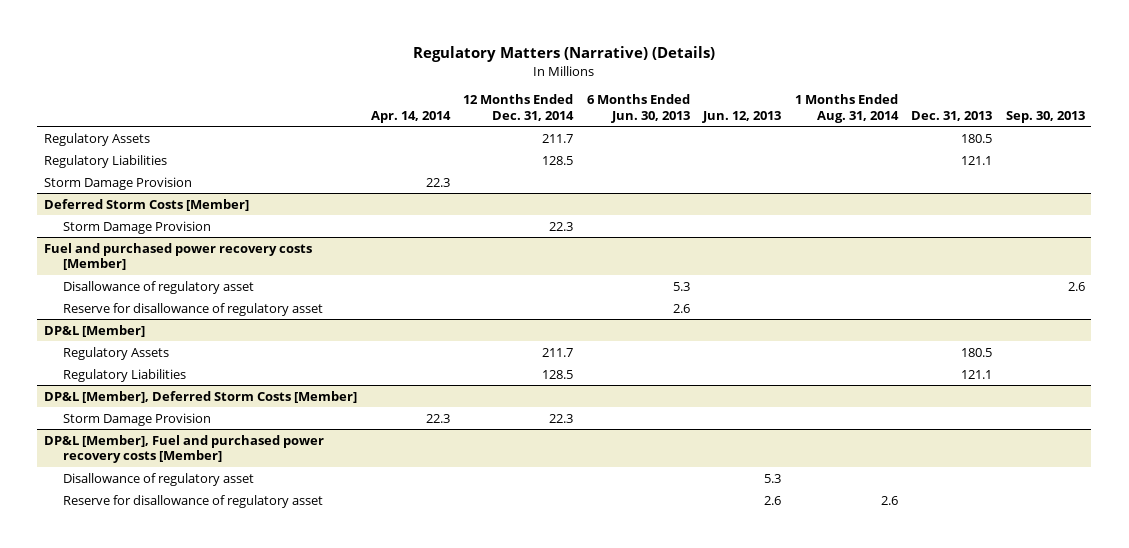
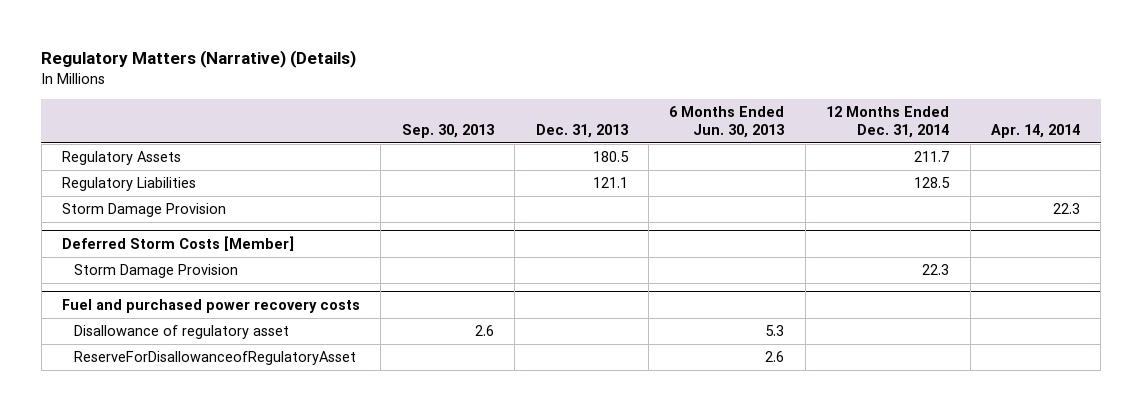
- | Apr. 14, 2014 | 12 Months Ended Dec. 31, 2014 | 6 Months Ended Jun. 30, 2013 | Jun. 12, 2013 | 1 Months Ended Aug. 31, 2014 | Dec. 31, 2013 | Sep. 30, 2013
+ | Sep. 30, 2013 | Dec. 31, 2013 | 6 Months Ended Jun. 30, 2013 | 12 Months Ended Dec. 31, 2014 | Apr. 14, 2014
- Fuel and purchased power recovery costs [Member]
+ Fuel and purchased power recovery costs
- Reserve for disallowance of regulatory asset | | | 2.6 | | | |
- DP&L [Member]
- Regulatory Assets | | 211.7 | | | | 180.5 |
- Regulatory Liabilities | | 128.5 | | | | 121.1 |
- DP&L [Member], Deferred Storm Costs [Member]
- Storm Damage Provision | 22.3 | 22.3 | | | | |
- DP&L [Member], Fuel and purchased power recovery costs [Member]
- Disallowance of regulatory asset | | | | 5.3 | | |
- Reserve for disallowance of regulatory asset | | | | 2.6 | 2.6 | |
+ ReserveForDisallowanceofRegulatoryAsset | | | 2.6 | |

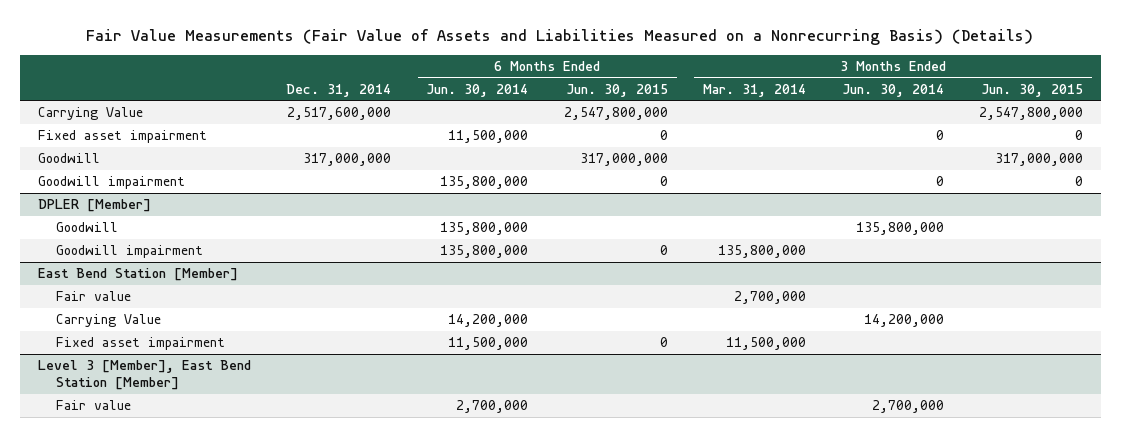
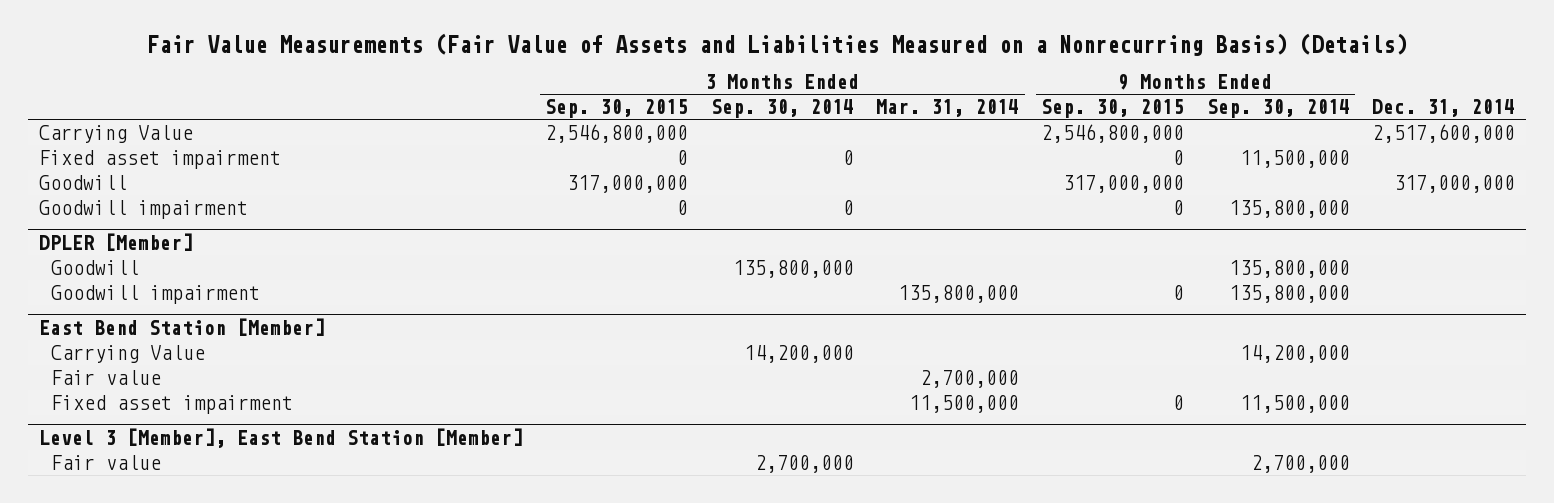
- | Dec. 31, 2014 | 6 Months Ended Jun. 30, 2014 | 6 Months Ended Jun. 30, 2015 | 3 Months Ended Mar. 31, 2014 | 3 Months Ended Jun. 30, 2014 | 3 Months Ended Jun. 30, 2015
+ | 3 Months Ended Sep. 30, 2015 | 3 Months Ended Sep. 30, 2014 | 3 Months Ended Mar. 31, 2014 | 9 Months Ended Sep. 30, 2015 | 9 Months Ended Sep. 30, 2014 | Dec. 31, 2014
@ East Bend Station [Member]
moved down: Fair value | | | 2,700,000 | | |

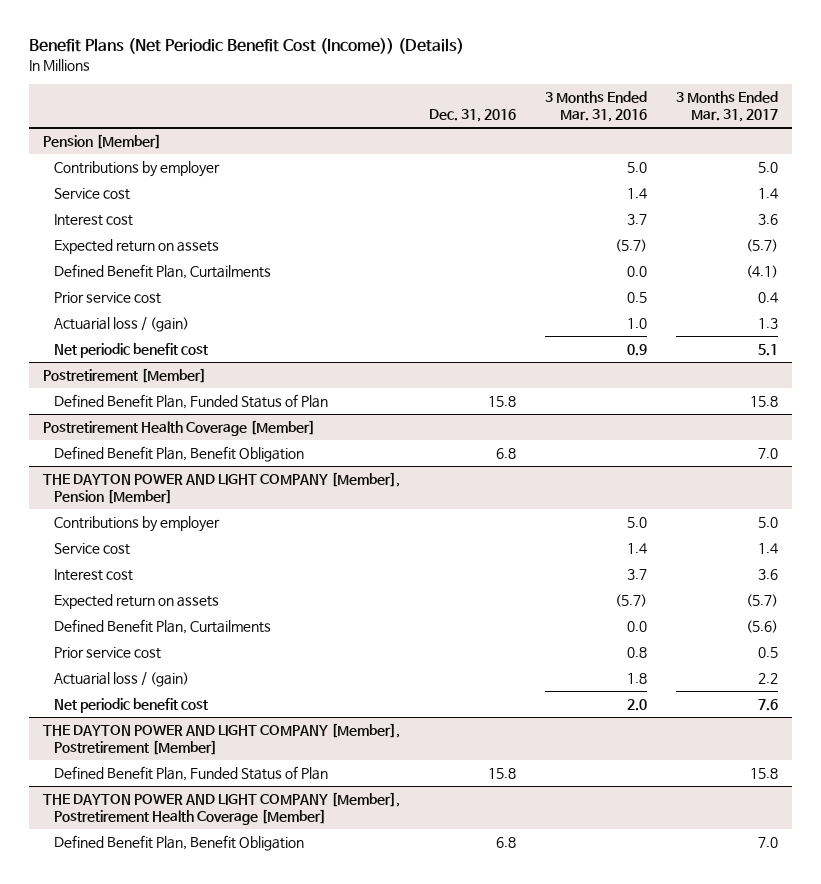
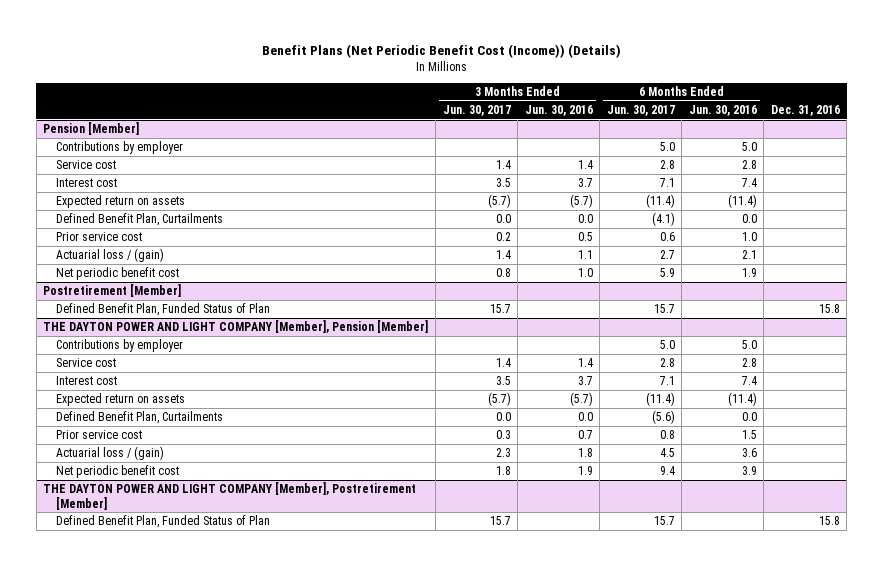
- | Dec. 31, 2016 | 3 Months Ended Mar. 31, 2016 | 3 Months Ended Mar. 31, 2017
+ | 3 Months Ended Jun. 30, 2017 | 3 Months Ended Jun. 30, 2016 | 6 Months Ended Jun. 30, 2017 | 6 Months Ended Jun. 30, 2016 | Dec. 31, 2016
- Postretirement Health Coverage [Member]
- Defined Benefit Plan, Benefit Obligation | 6.8 | | 7.0
- THE DAYTON POWER AND LIGHT COMPANY [Member], Postretirement Health Coverage [Member]
- Defined Benefit Plan, Benefit Obligation | 6.8 | | 7.0

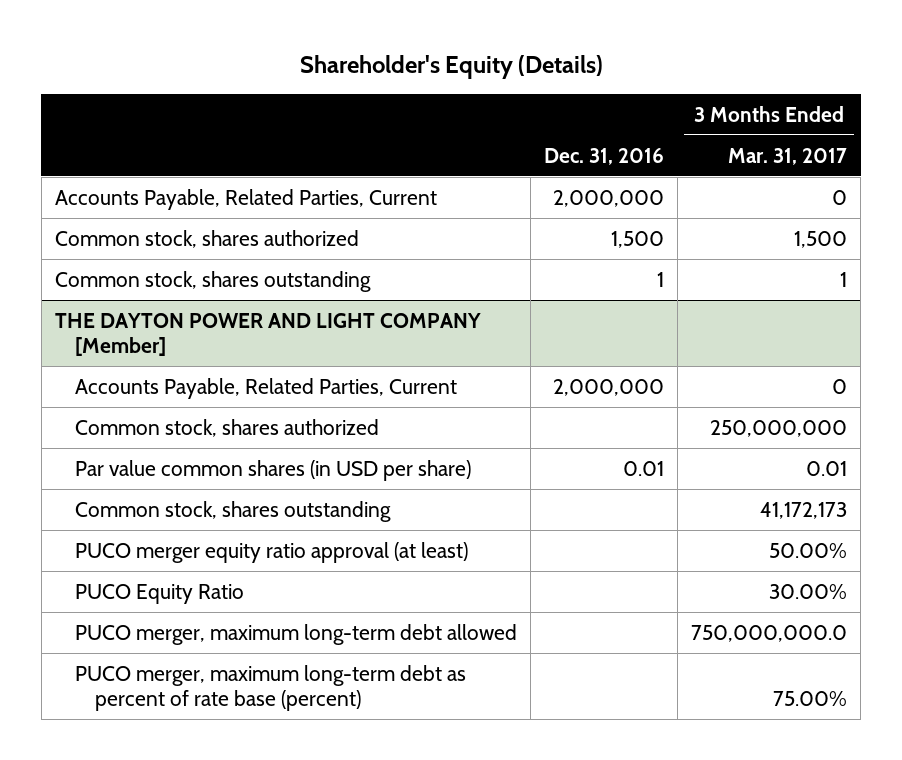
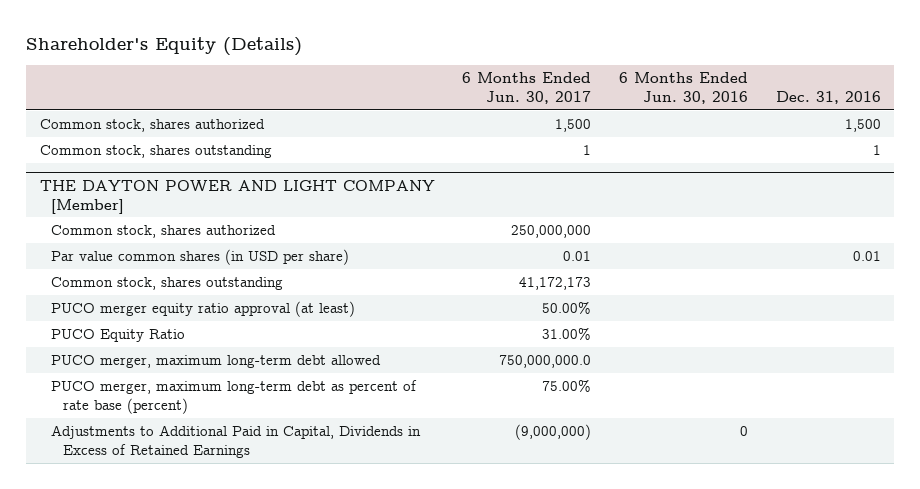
- | Dec. 31, 2016 | 3 Months Ended Mar. 31, 2017
+ | 6 Months Ended Jun. 30, 2017 | 6 Months Ended Jun. 30, 2016 | Dec. 31, 2016
- Accounts Payable, Related Parties, Current | 2,000,000 | 0
@ THE DAYTON POWER AND LIGHT COMPANY [Member]
- Accounts Payable, Related Parties, Current | 2,000,000 | 0
+ Adjustments to Additional Paid in Capital, Dividends in Excess of Retained Earnings | (9,000,000) | 0 |

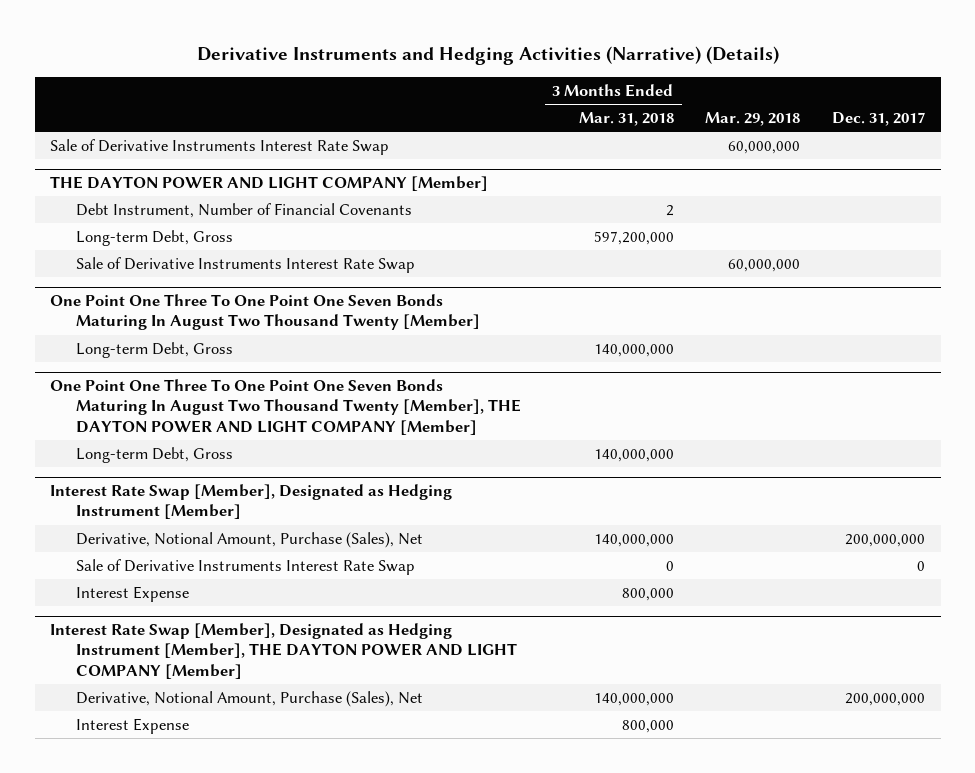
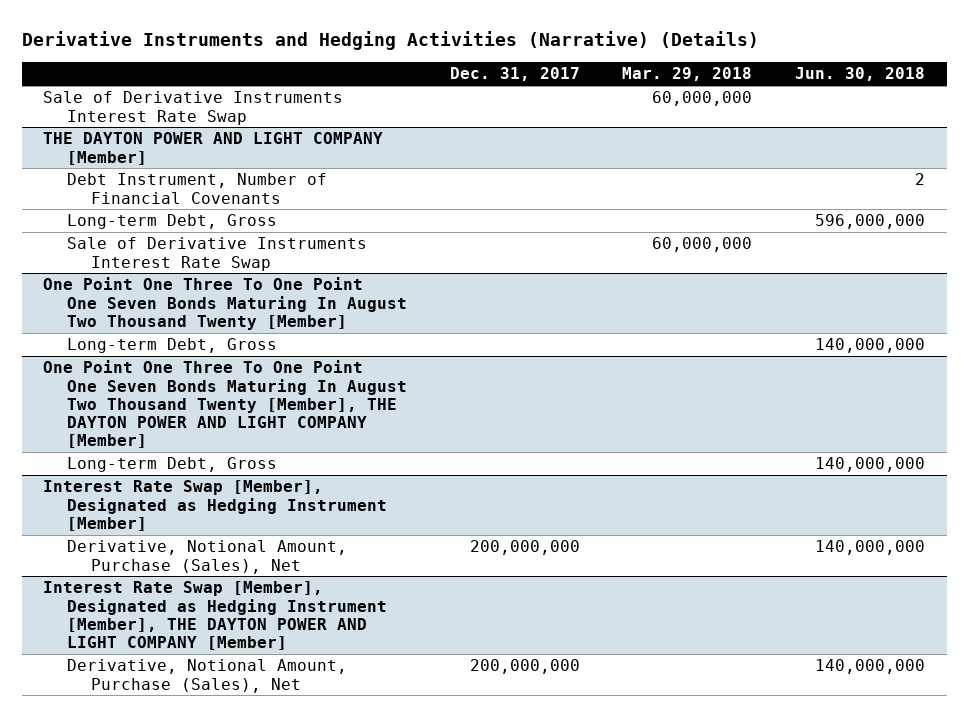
- | 3 Months Ended Mar. 31, 2018 | Mar. 29, 2018 | Dec. 31, 2017
+ | Dec. 31, 2017 | Mar. 29, 2018 | Jun. 30, 2018
@ Interest Rate Swap [Member], Designated as Hedging Instrument [Member]
- Sale of Derivative Instruments Interest Rate Swap | 0 | | 0
- Interest Expense | 800,000 | |
@ Interest Rate Swap [Member], Designated as Hedging Instrument [Member], THE DAYTON POWER AND LIGHT COMPANY [Member]
- Interest Expense | 800,000 | |

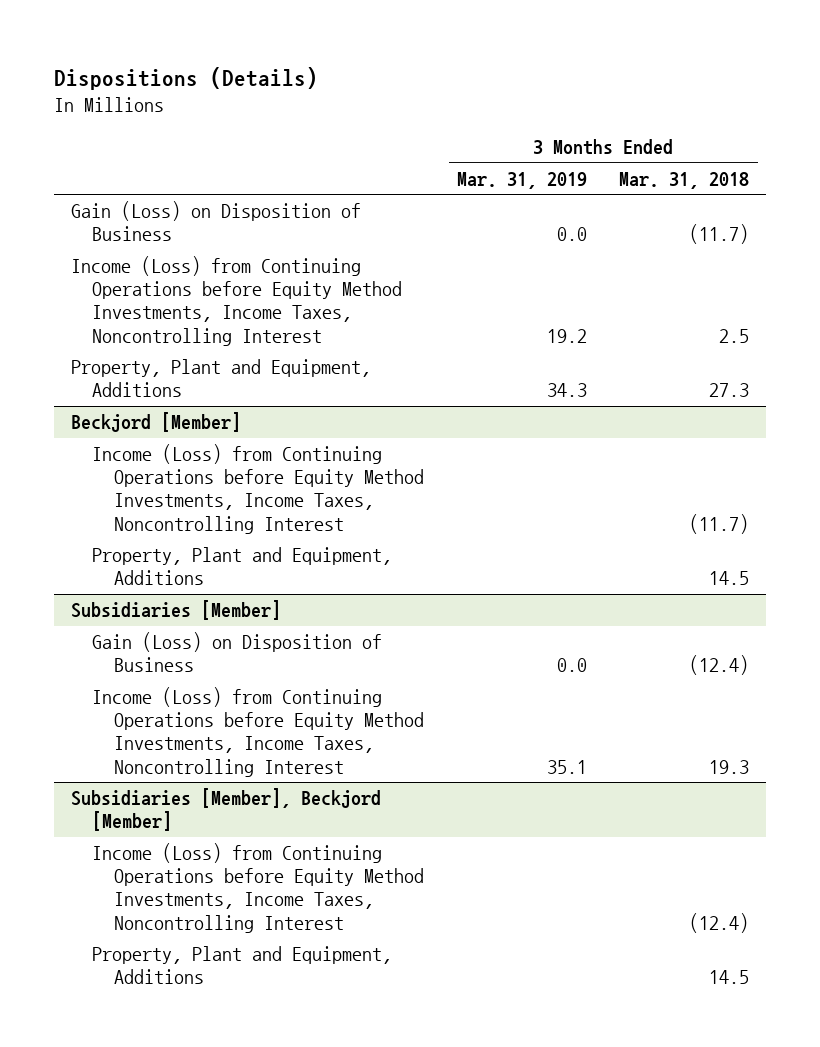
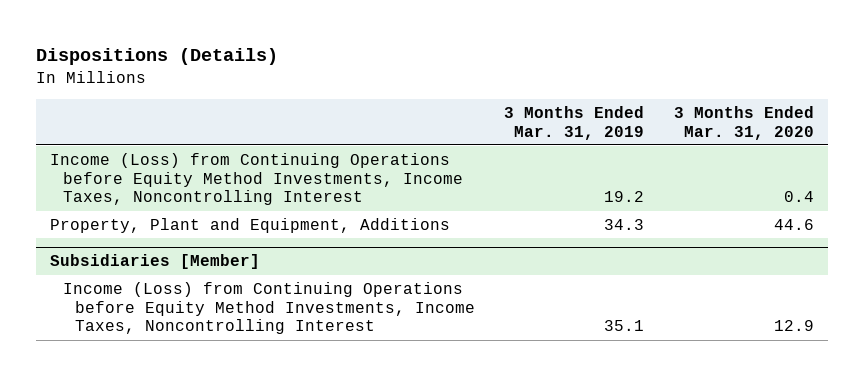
- | 3 Months Ended Mar. 31, 2019 | 3 Months Ended Mar. 31, 2018
+ | 3 Months Ended Mar. 31, 2019 | 3 Months Ended Mar. 31, 2020
- Gain (Loss) on Disposition of Business | 0.0 | (11.7)
- Beckjord [Member]
- Income (Loss) from Continuing Operations before Equity Method Investments, Income Taxes, Noncontrolling Interest | | (11.7)
- Property, Plant and Equipment, Additions | | 14.5
@ Subsidiaries [Member]
- Gain (Loss) on Disposition of Business | 0.0 | (12.4)
- Subsidiaries [Member], Beckjord [Member]
- Income (Loss) from Continuing Operations before Equity Method Investments, Income Taxes, Noncontrolling Interest | | (12.4)
- Property, Plant and Equipment, Additions | | 14.5

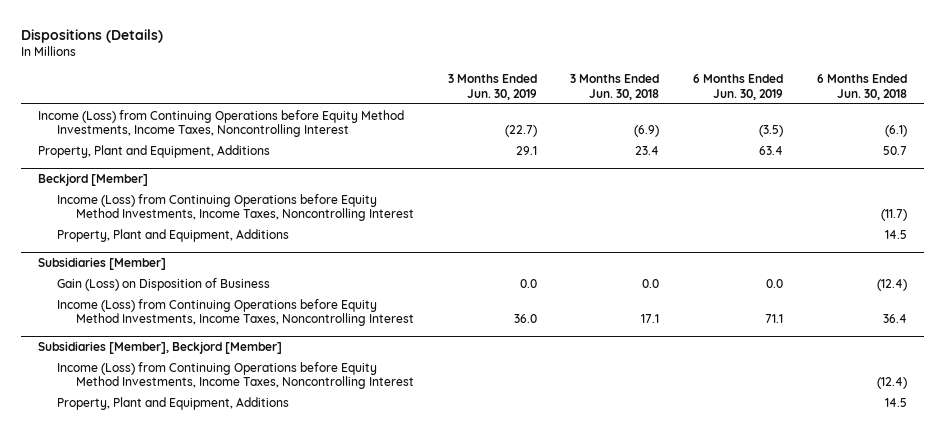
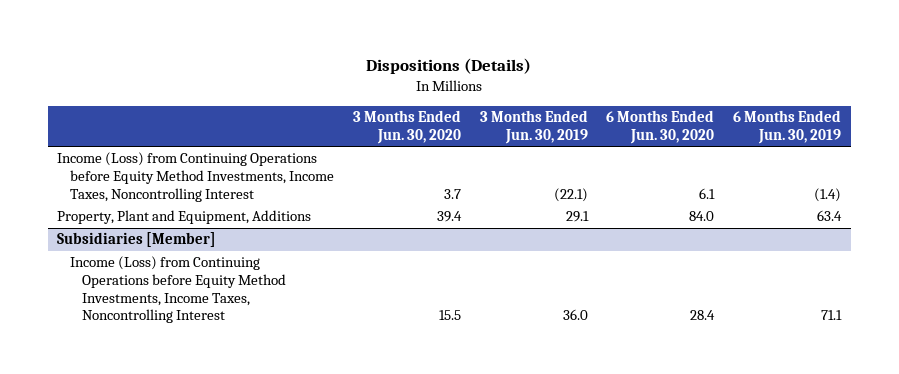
- | 3 Months Ended Jun. 30, 2019 | 3 Months Ended Jun. 30, 2018 | 6 Months Ended Jun. 30, 2019 | 6 Months Ended Jun. 30, 2018
+ | 3 Months Ended Jun. 30, 2020 | 3 Months Ended Jun. 30, 2019 | 6 Months Ended Jun. 30, 2020 | 6 Months Ended Jun. 30, 2019
- Income (Loss) from Continuing Operations before Equity Method Investments, Income Taxes, Noncontrolling Interest | (22.7) | (6.9) | (3.5) | (6.1)
+ Income (Loss) from Continuing Operations before Equity Method Investments, Income Taxes, Noncontrolling Interest | 3.7 | (22.1) | 6.1 | (1.4)
- Beckjord [Member]
- Income (Loss) from Continuing Operations before Equity Method Investments, Income Taxes, Noncontrolling Interest | | | | (11.7)
- Property, Plant and Equipment, Additions | | | | 14.5
@ Subsidiaries [Member]
- Gain (Loss) on Disposition of Business | 0.0 | 0.0 | 0.0 | (12.4)
- Subsidiaries [Member], Beckjord [Member]
- Income (Loss) from Continuing Operations before Equity Method Investments, Income Taxes, Noncontrolling Interest | | | | (12.4)
- Property, Plant and Equipment, Additions | | | | 14.5

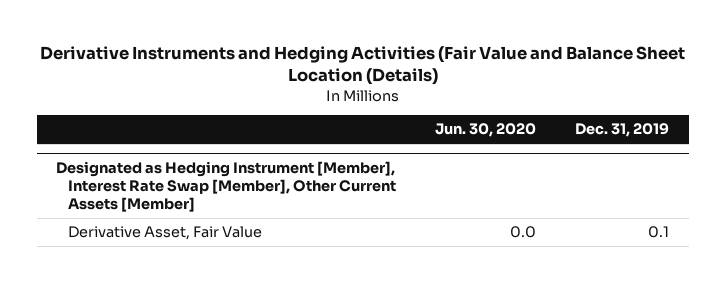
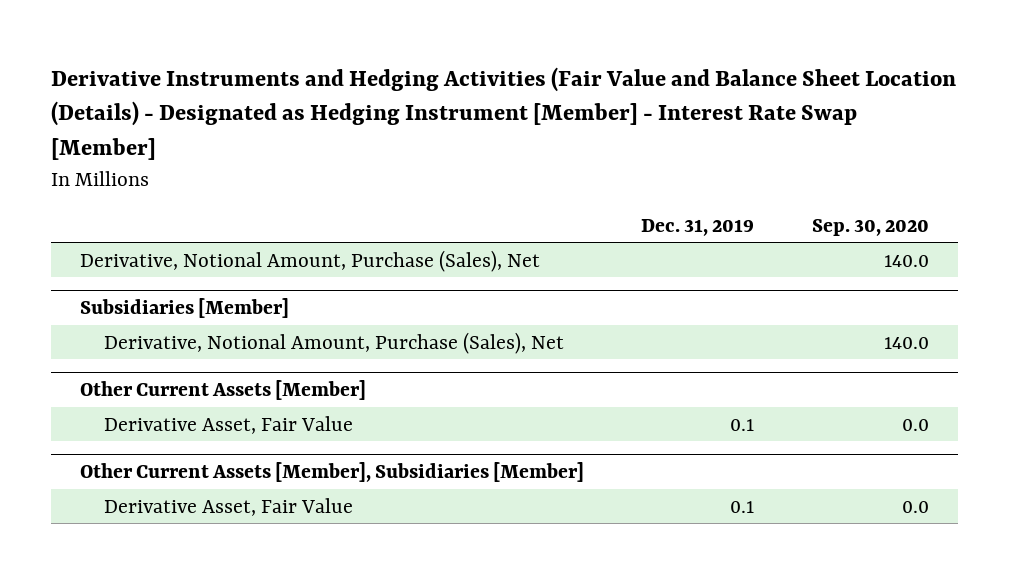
- Derivative Instruments and Hedging Activities (Fair Value and Balance Sheet Location (Details)
+ Derivative Instruments and Hedging Activities (Fair Value and Balance Sheet Location (Details) - Designated as Hedging Instrument [Member] - Interest Rate Swap [Member]
- | Jun. 30, 2020 | Dec. 31, 2019
+ | Dec. 31, 2019 | Sep. 30, 2020
- Designated as Hedging Instrument [Member], Interest Rate Swap [Member], Other Current Assets [Member]
+ Derivative, Notional Amount, Purchase (Sales), Net | | 140.0
+ Subsidiaries [Member]
+ Derivative, Notional Amount, Purchase (Sales), Net | | 140.0
+ Other Current Assets [Member]
+ Other Current Assets [Member], Subsidiaries [Member]
+ Derivative Asset, Fair Value | 0.1 | 0.0

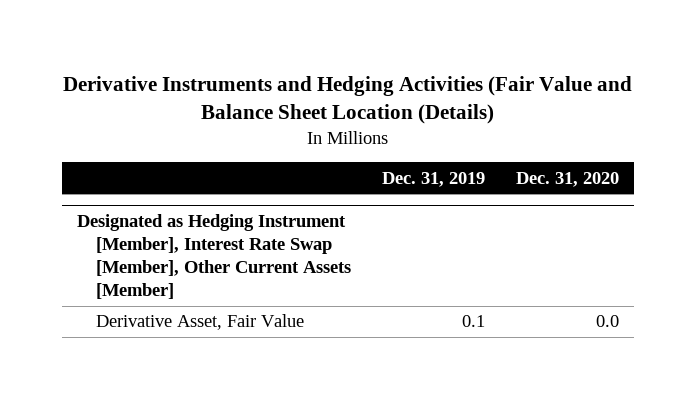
- Derivative Instruments and Hedging Activities (Fair Value and Balance Sheet Location (Details) - Designated as Hedging Instrument [Member] - Interest Rate Swap [Member]
+ Derivative Instruments and Hedging Activities (Fair Value and Balance Sheet Location (Details)
- | Dec. 31, 2019 | Sep. 30, 2020
+ | Dec. 31, 2019 | Dec. 31, 2020
- Derivative, Notional Amount, Purchase (Sales), Net | | 140.0
- Subsidiaries [Member]
- Derivative, Notional Amount, Purchase (Sales), Net | | 140.0
- Other Current Assets [Member]
+ Designated as Hedging Instrument [Member], Interest Rate Swap [Member], Other Current Assets [Member]
- Other Current Assets [Member], Subsidiaries [Member]
- Derivative Asset, Fair Value | 0.1 | 0.0

